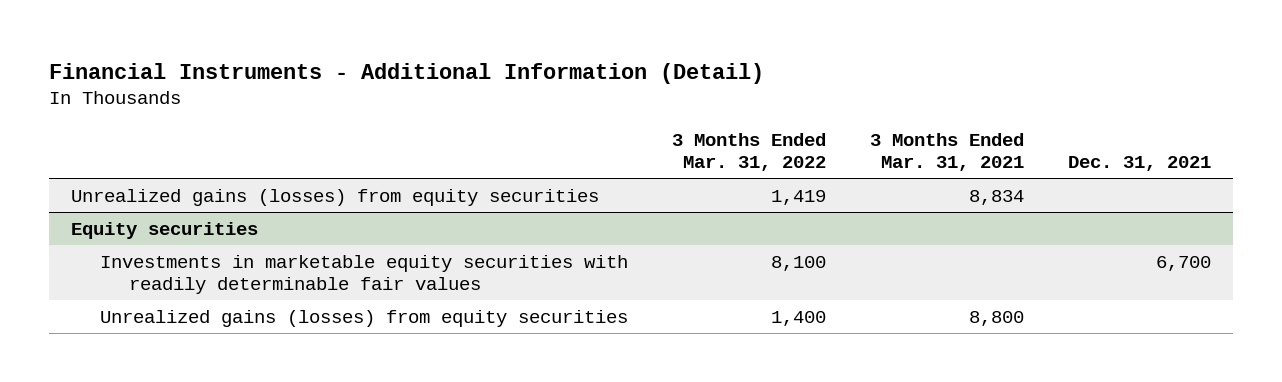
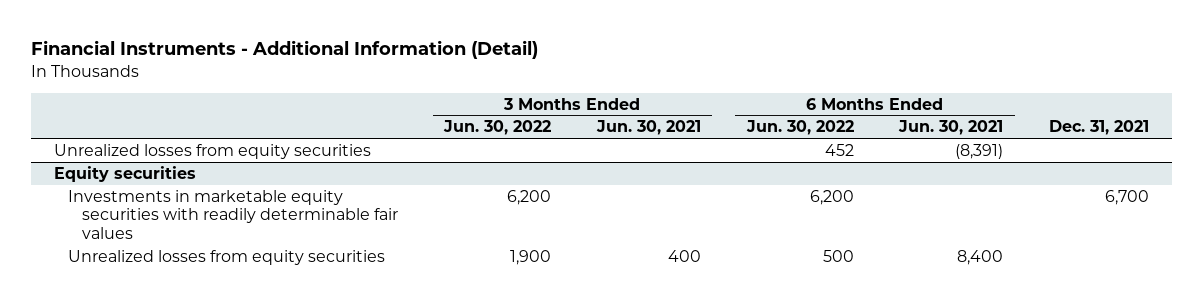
- | 3 Months Ended Mar. 31, 2022 | 3 Months Ended Mar. 31, 2021 | Dec. 31, 2021
+ | 3 Months Ended Jun. 30, 2022 | 3 Months Ended Jun. 30, 2021 | 6 Months Ended Jun. 30, 2022 | 6 Months Ended Jun. 30, 2021 | Dec. 31, 2021
- Unrealized gains (losses) from equity securities | 1,419 | 8,834 |
+ Unrealized losses from equity securities | | | 452 | (8,391) |
@ Equity securities
- Unrealized gains (losses) from equity securities | 1,400 | 8,800 |
+ Unrealized losses from equity securities | 1,900 | 400 | 500 | 8,400 |

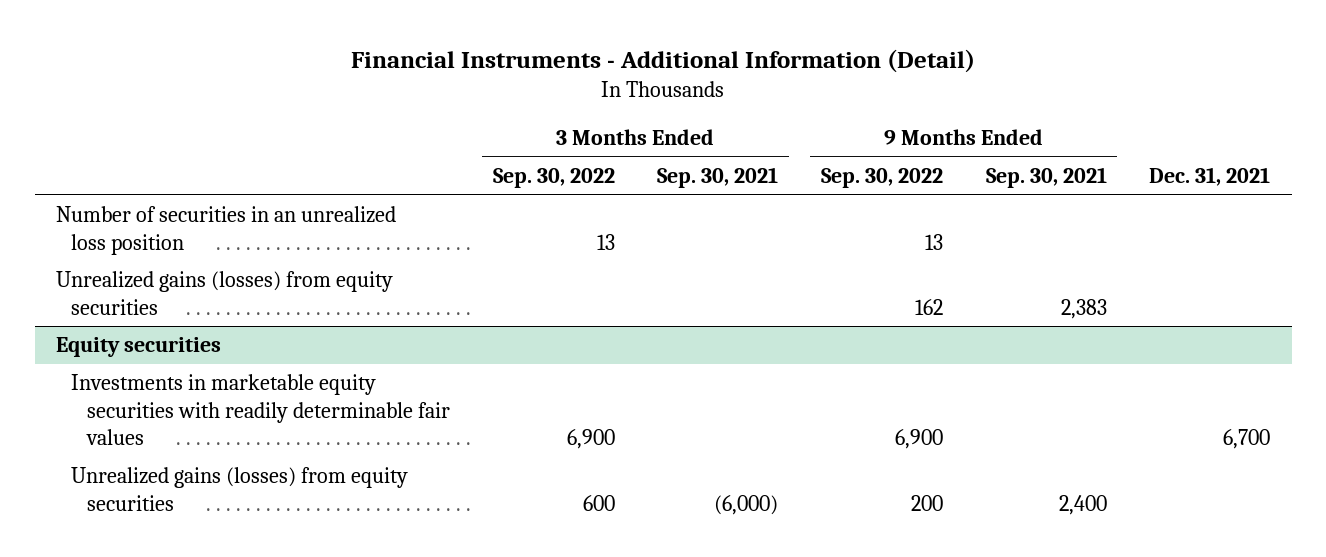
- | 3 Months Ended Jun. 30, 2022 | 3 Months Ended Jun. 30, 2021 | 6 Months Ended Jun. 30, 2022 | 6 Months Ended Jun. 30, 2021 | Dec. 31, 2021
+ | 3 Months Ended Sep. 30, 2022 | 3 Months Ended Sep. 30, 2021 | 9 Months Ended Sep. 30, 2022 | 9 Months Ended Sep. 30, 2021 | Dec. 31, 2021
- Unrealized losses from equity securities | | | 452 | (8,391) |
+ Number of securities in an unrealized loss position | 13 | | 13 | |
+ Unrealized gains (losses) from equity securities | | | 162 | 2,383 |
@ Equity securities
- Unrealized losses from equity securities | 1,900 | 400 | 500 | 8,400 |
+ Unrealized gains (losses) from equity securities | 600 | (6,000) | 200 | 2,400 |

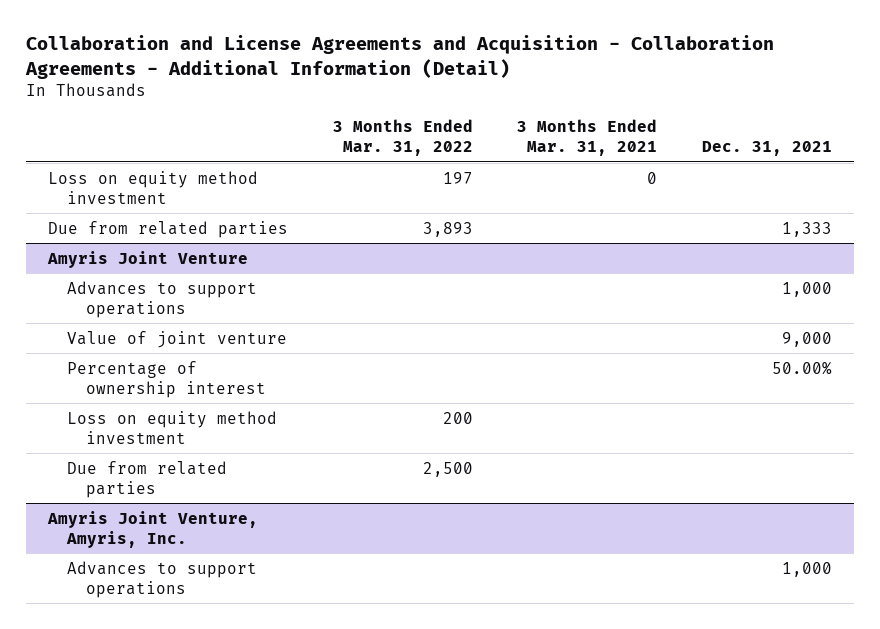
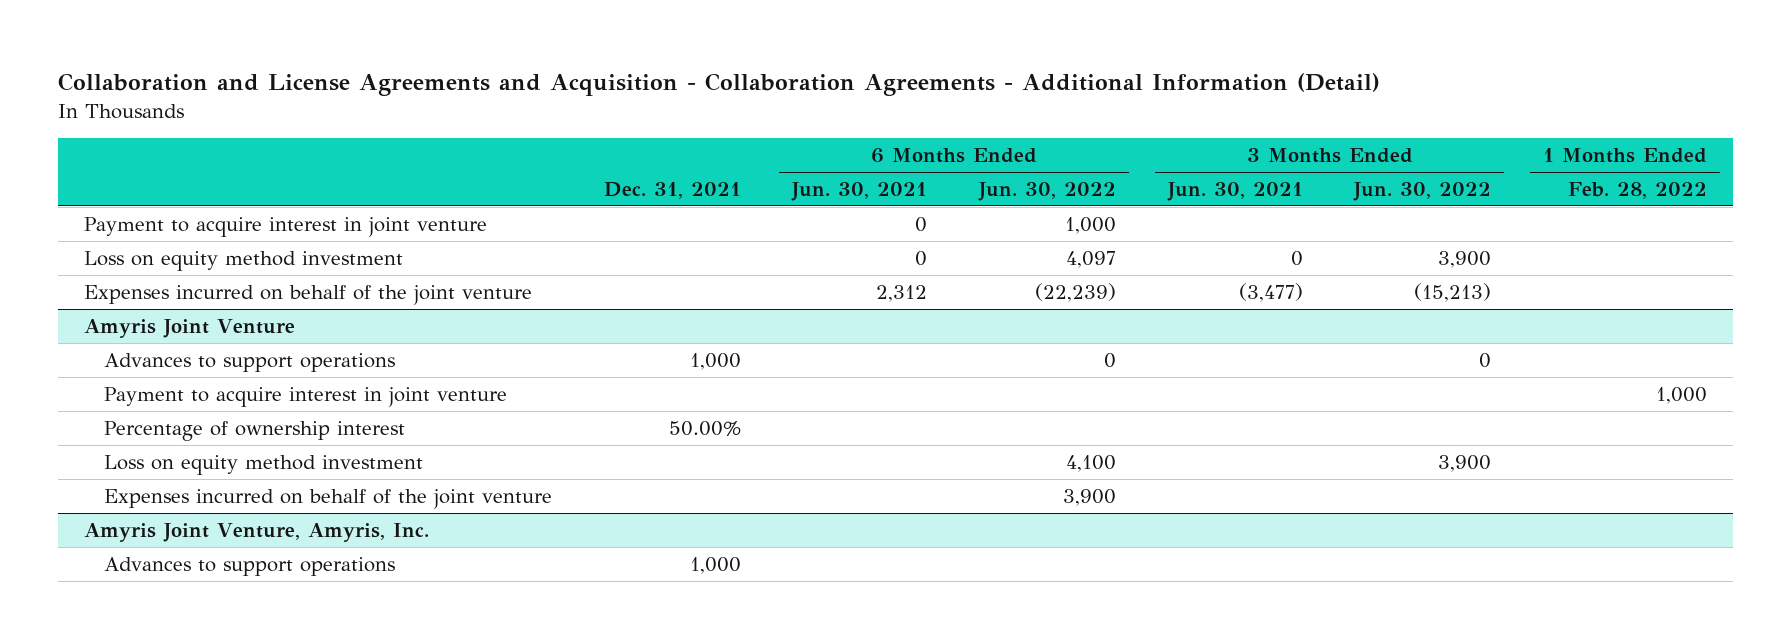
- | 3 Months Ended Mar. 31, 2022 | 3 Months Ended Mar. 31, 2021 | Dec. 31, 2021
+ | Dec. 31, 2021 | 6 Months Ended Jun. 30, 2021 | 6 Months Ended Jun. 30, 2022 | 3 Months Ended Jun. 30, 2021 | 3 Months Ended Jun. 30, 2022 | 1 Months Ended Feb. 28, 2022
+ Payment to acquire interest in joint venture | | 0 | 1,000 | | |
- Due from related parties | 3,893 | | 1,333
+ Expenses incurred on behalf of the joint venture | | 2,312 | (22,239) | (3,477) | (15,213) |
@ Amyris Joint Venture
- Value of joint venture | | | 9,000
+ Payment to acquire interest in joint venture | | | | | | 1,000
- Due from related parties | 2,500 | |
+ Expenses incurred on behalf of the joint venture | | | 3,900 | | |

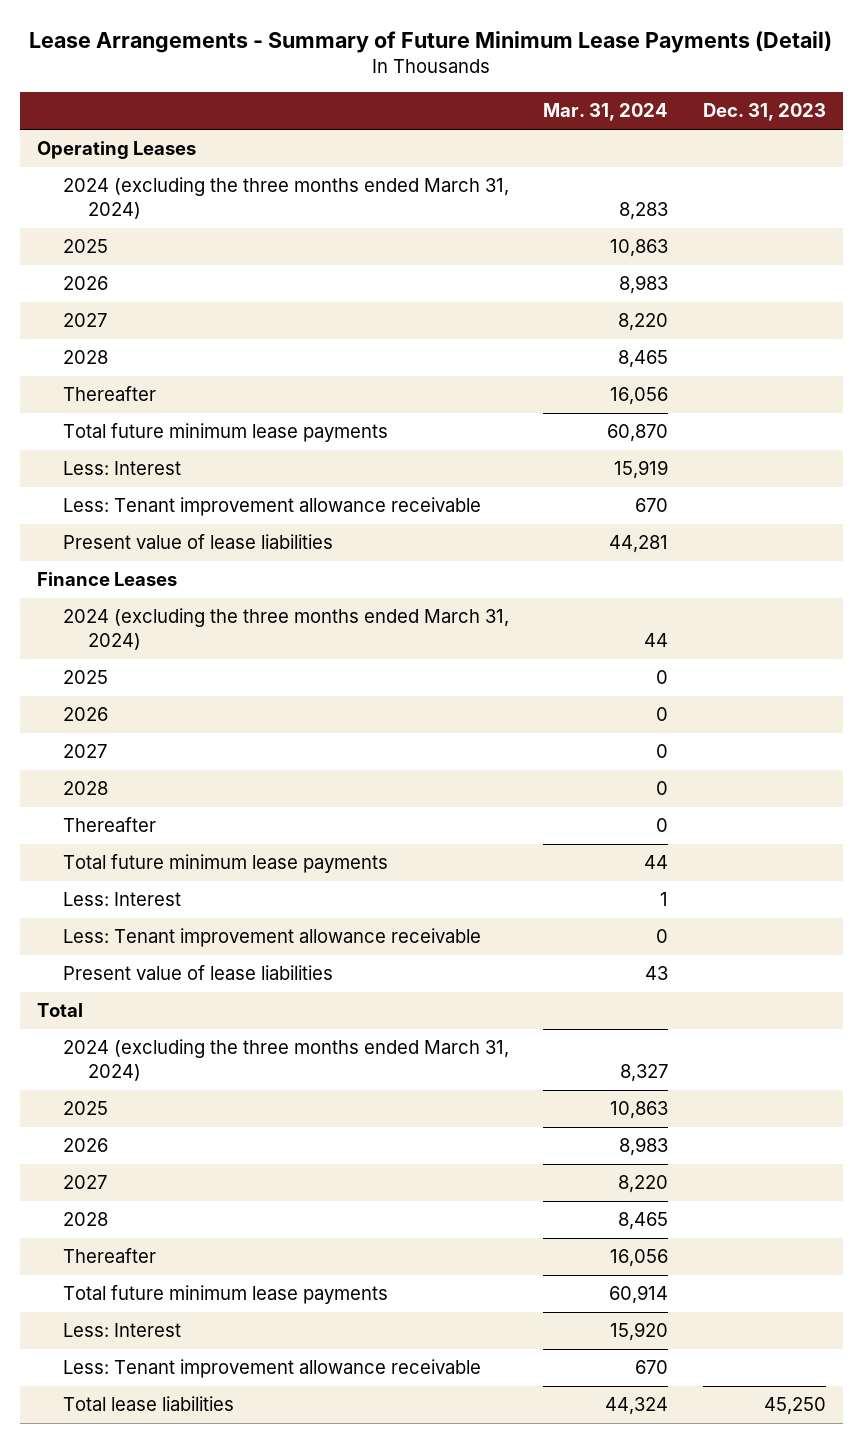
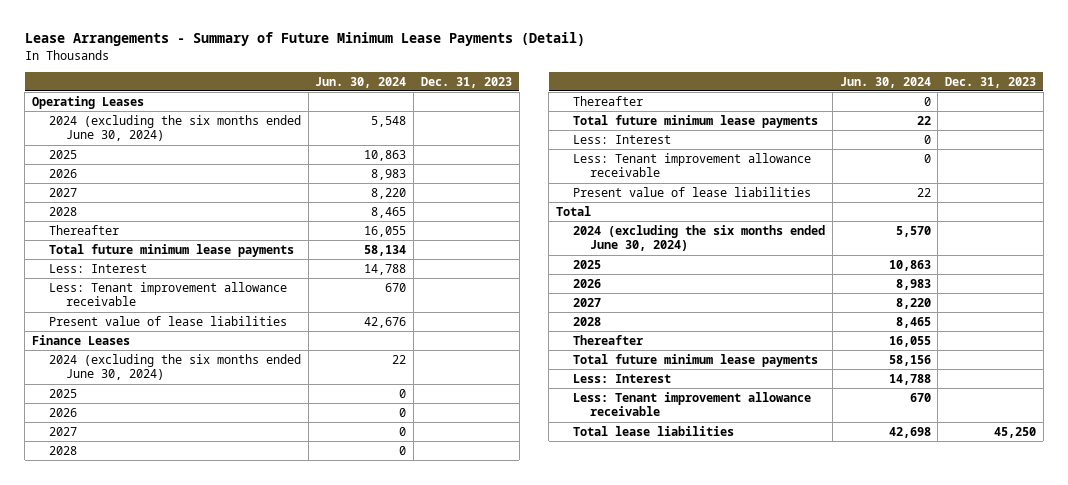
- | Mar. 31, 2024 | Dec. 31, 2023
+ | Jun. 30, 2024 | Dec. 31, 2023
- 2024 (excluding the three months ended March 31, 2024) | 8,283 |
+ 2024 (excluding the six months ended June 30, 2024) | 5,548 |
- 2024 (excluding the three months ended March 31, 2024) | 44 |
+ 2024 (excluding the six months ended June 30, 2024) | 22 |
- 2024 (excluding the three months ended March 31, 2024) | 8,327 |
+ 2024 (excluding the six months ended June 30, 2024) | 5,570 |

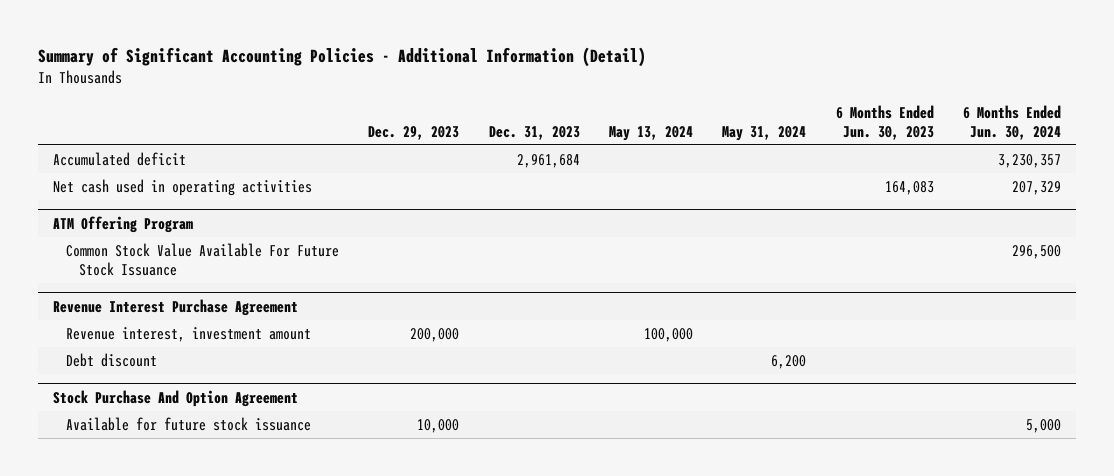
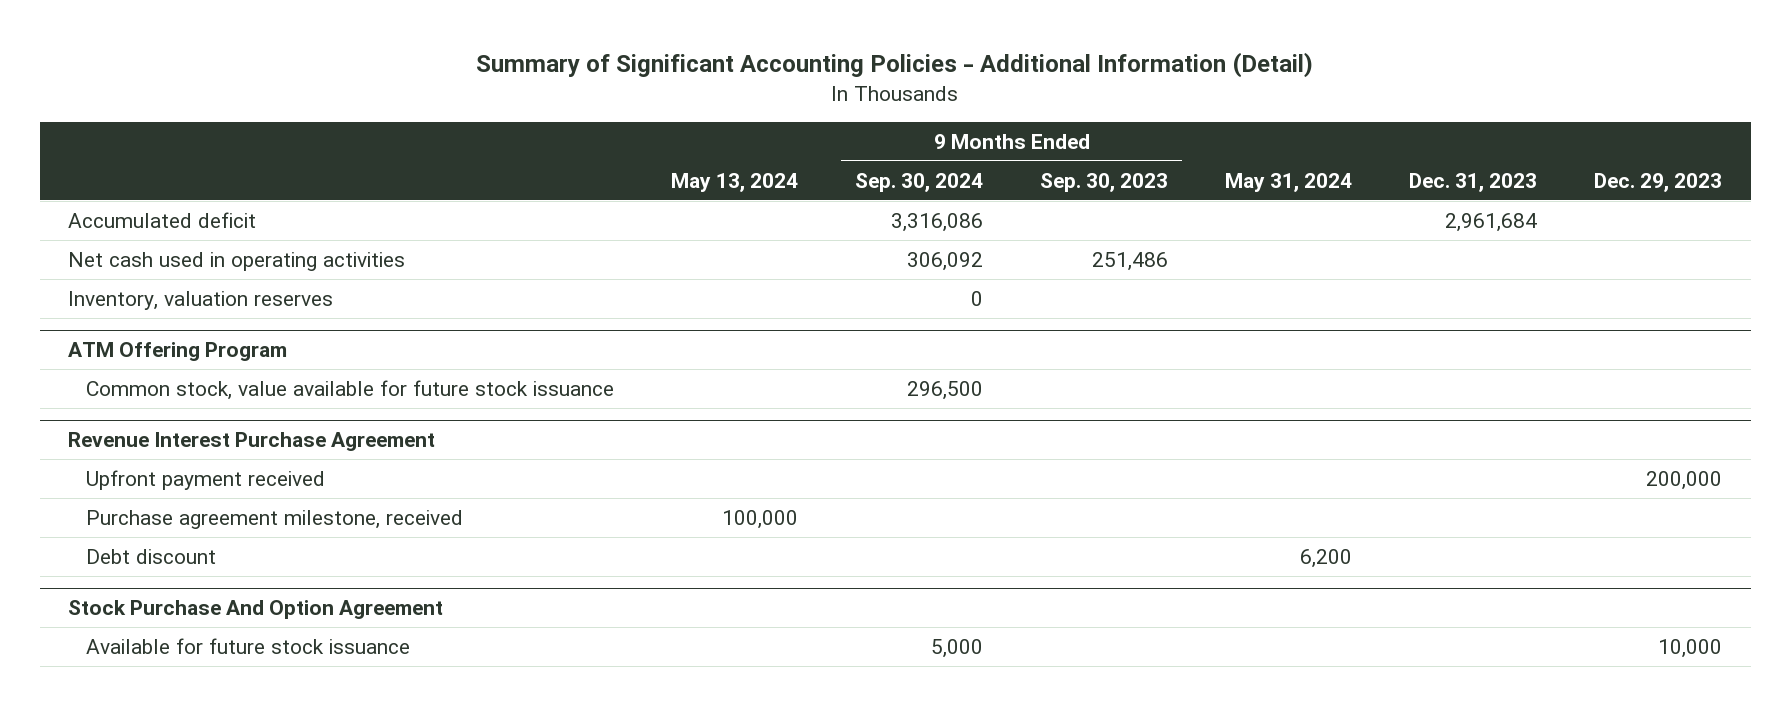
- | Dec. 29, 2023 | Dec. 31, 2023 | May 13, 2024 | May 31, 2024 | 6 Months Ended Jun. 30, 2023 | 6 Months Ended Jun. 30, 2024
+ | May 13, 2024 | 9 Months Ended Sep. 30, 2024 | 9 Months Ended Sep. 30, 2023 | May 31, 2024 | Dec. 31, 2023 | Dec. 29, 2023
+ Inventory, valuation reserves | | 0 | | | |
@ ATM Offering Program
- Common Stock Value Available For Future Stock Issuance | | | | | | 296,500
+ Common stock, value available for future stock issuance | | 296,500 | | | |
@ Revenue Interest Purchase Agreement
- Revenue interest, investment amount | 200,000 | | 100,000 | | |
+ Upfront payment received | | | | | | 200,000
+ Purchase agreement milestone, received | 100,000 | | | | |

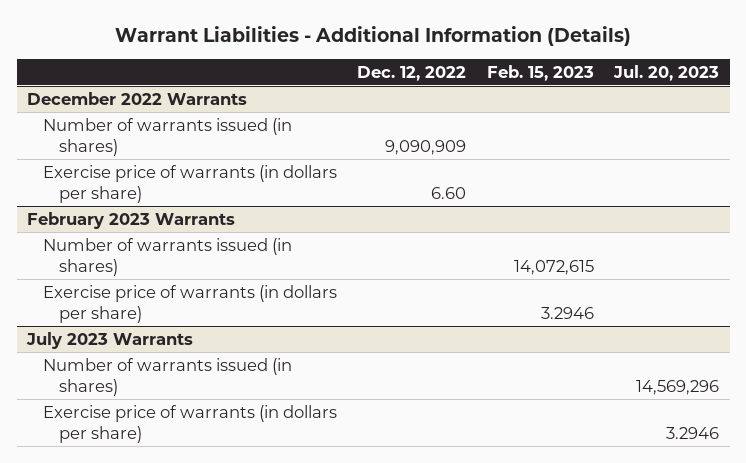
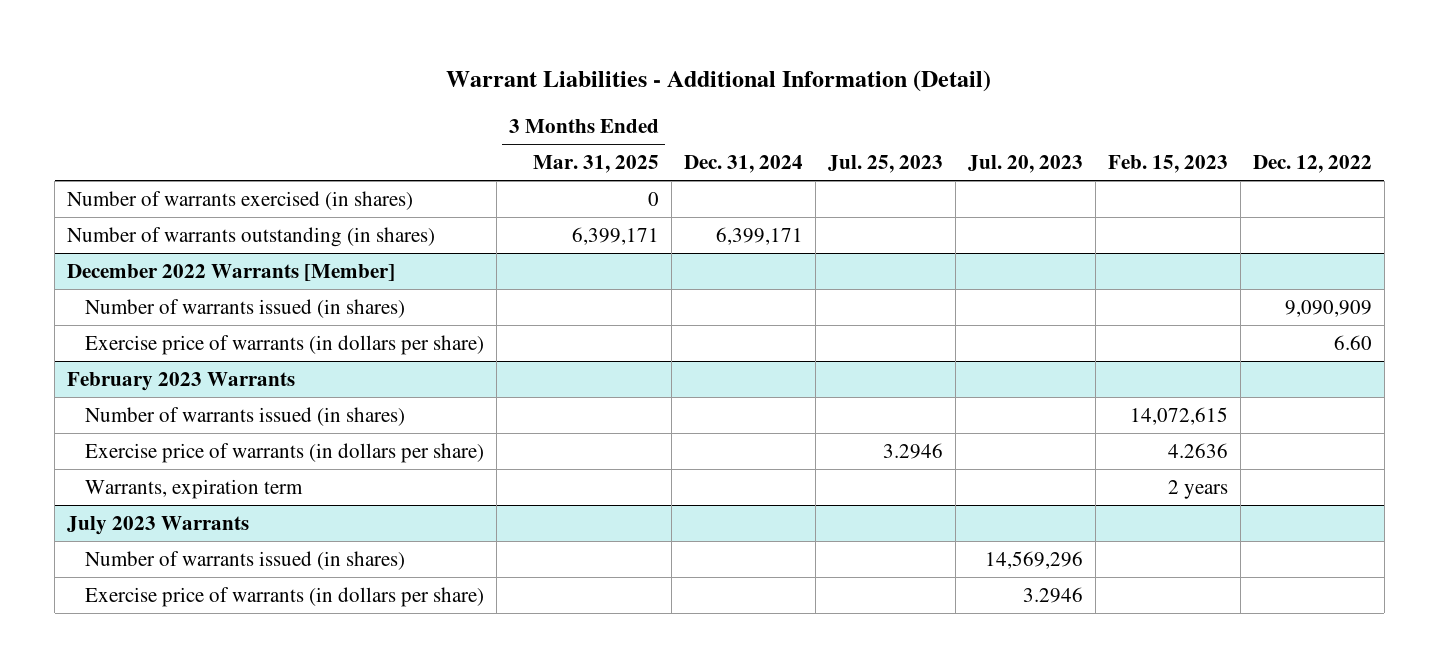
- Warrant Liabilities - Additional Information (Details)
+ Warrant Liabilities - Additional Information (Detail)
- | Dec. 12, 2022 | Feb. 15, 2023 | Jul. 20, 2023
+ | 3 Months Ended Mar. 31, 2025 | Dec. 31, 2024 | Jul. 25, 2023 | Jul. 20, 2023 | Feb. 15, 2023 | Dec. 12, 2022
- December 2022 Warrants
+ Number of warrants exercised (in shares) | 0 | | | | |
+ Number of warrants outstanding (in shares) | 6,399,171 | 6,399,171 | | | |
+ December 2022 Warrants [Member]
@ February 2023 Warrants
- Exercise price of warrants (in dollars per share) | | 3.2946 |
+ Exercise price of warrants (in dollars per share) | | | 3.2946 | | 4.2636 |
+ Warrants, expiration term | | | | | 2 years |

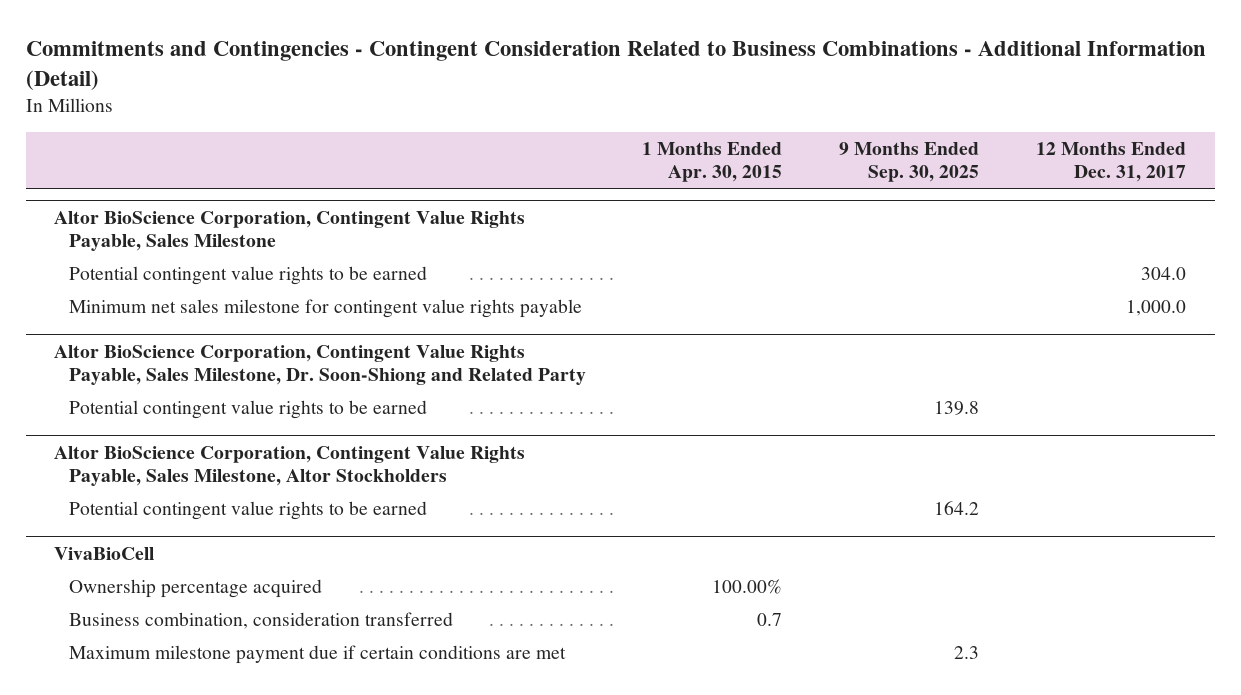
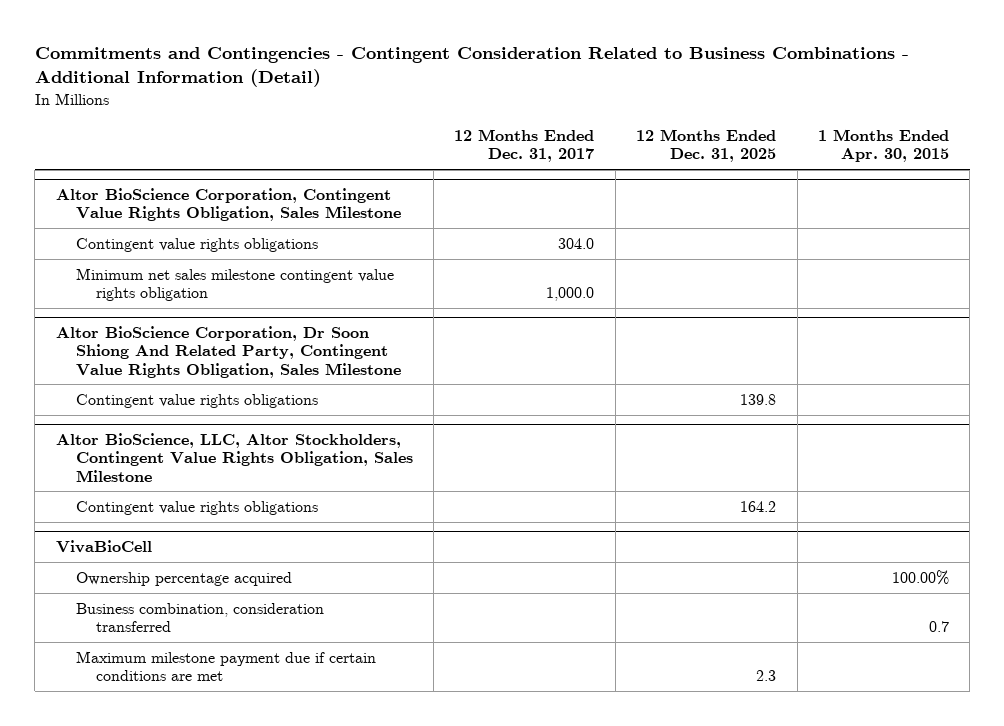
- | 1 Months Ended Apr. 30, 2015 | 9 Months Ended Sep. 30, 2025 | 12 Months Ended Dec. 31, 2017
+ | 12 Months Ended Dec. 31, 2017 | 12 Months Ended Dec. 31, 2025 | 1 Months Ended Apr. 30, 2015
- Altor BioScience Corporation, Contingent Value Rights Payable, Sales Milestone
- Potential contingent value rights to be earned | | | 304.0
- Minimum net sales milestone for contingent value rights payable | | | 1,000.0
- Altor BioScience Corporation, Contingent Value Rights Payable, Sales Milestone, Dr. Soon-Shiong and Related Party
- Potential contingent value rights to be earned | | 139.8 |
- Altor BioScience Corporation, Contingent Value Rights Payable, Sales Milestone, Altor Stockholders
- Potential contingent value rights to be earned | | 164.2 |
+ Altor BioScience Corporation, Contingent Value Rights Obligation, Sales Milestone
+ Contingent value rights obligations | 304.0 | |
+ Minimum net sales milestone contingent value rights obligation | 1,000.0 | |
+ Altor BioScience Corporation, Dr Soon Shiong And Related Party, Contingent Value Rights Obligation, Sales Milestone
+ Contingent value rights obligations | | 139.8 |
+ Altor BioScience, LLC, Altor Stockholders, Contingent Value Rights Obligation, Sales Milestone
+ Contingent value rights obligations | | 164.2 |

